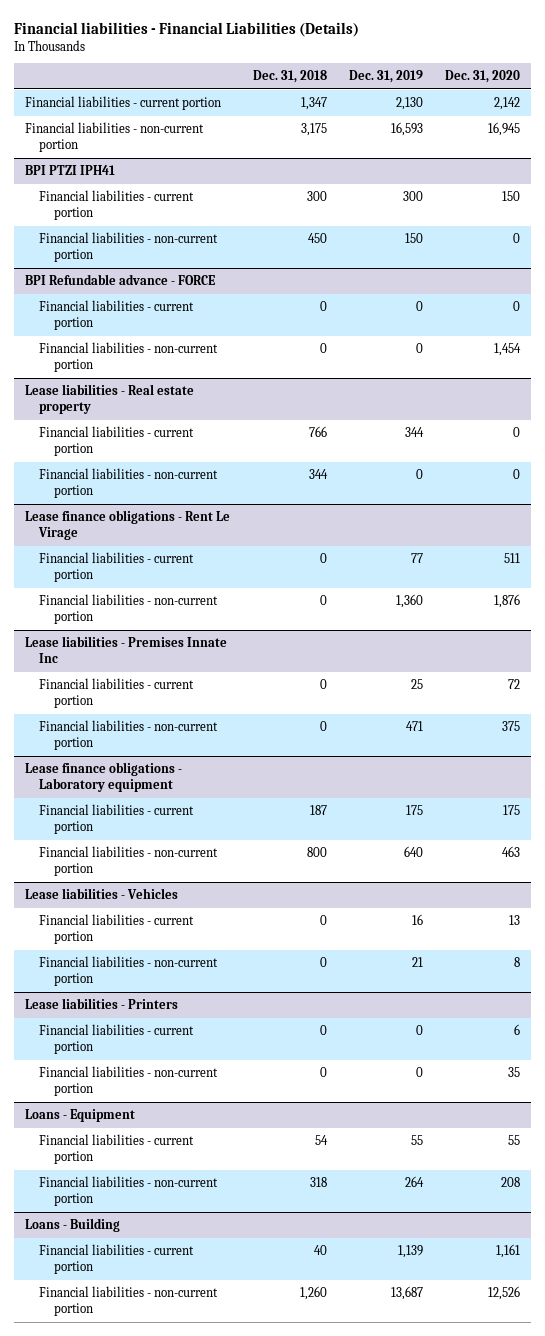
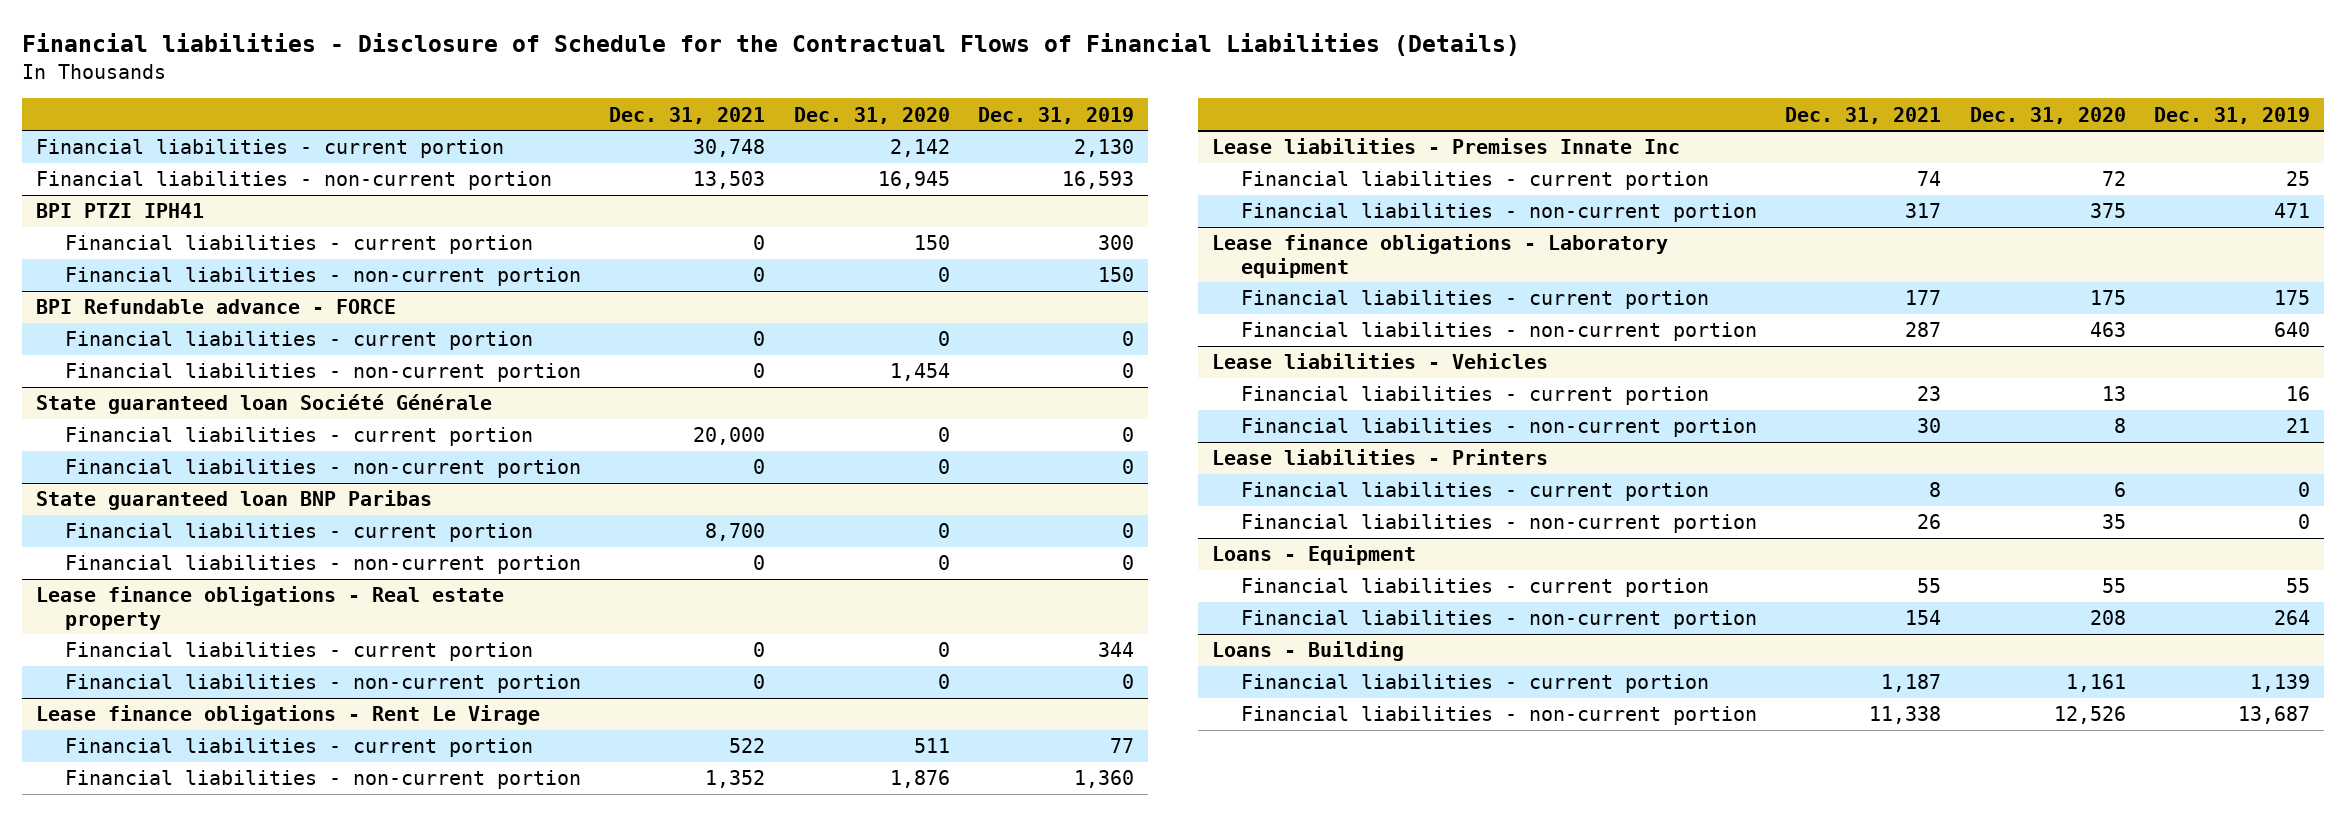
- Financial liabilities - Financial Liabilities (Details)
+ Financial liabilities - Disclosure of Schedule for the Contractual Flows of Financial Liabilities (Details)
- | Dec. 31, 2018 | Dec. 31, 2019 | Dec. 31, 2020
+ | Dec. 31, 2021 | Dec. 31, 2020 | Dec. 31, 2019
- Lease liabilities - Real estate property
+ State guaranteed loan Société Générale
+ Financial liabilities - current portion | 20,000 | 0 | 0
+ Financial liabilities - non-current portion | 0 | 0 | 0
+ State guaranteed loan BNP Paribas
+ Financial liabilities - current portion | 8,700 | 0 | 0
+ Financial liabilities - non-current portion | 0 | 0 | 0
+ Lease finance obligations - Real estate property

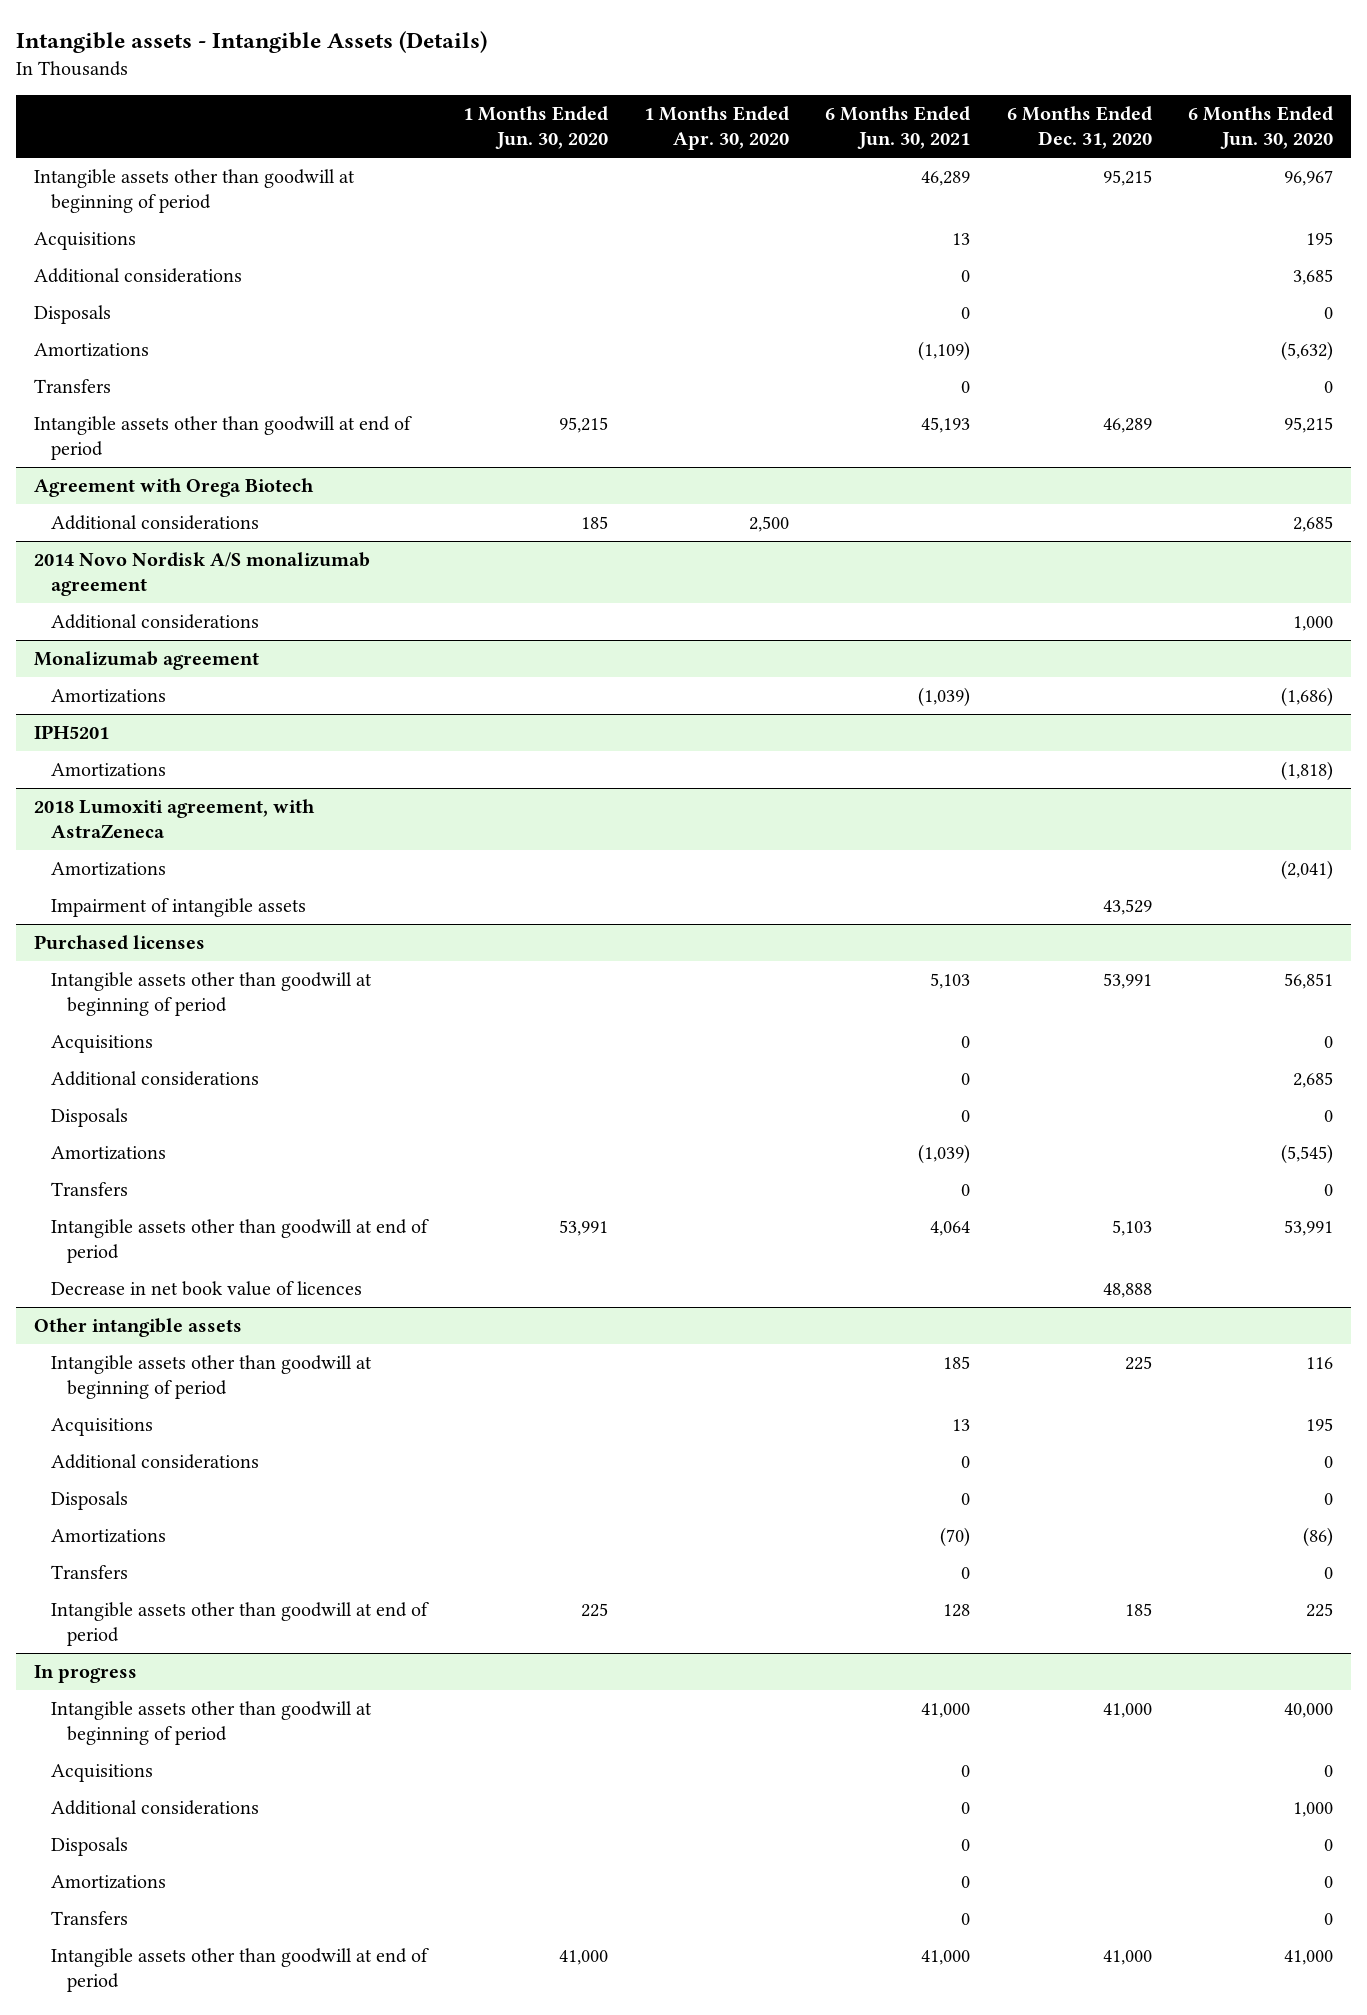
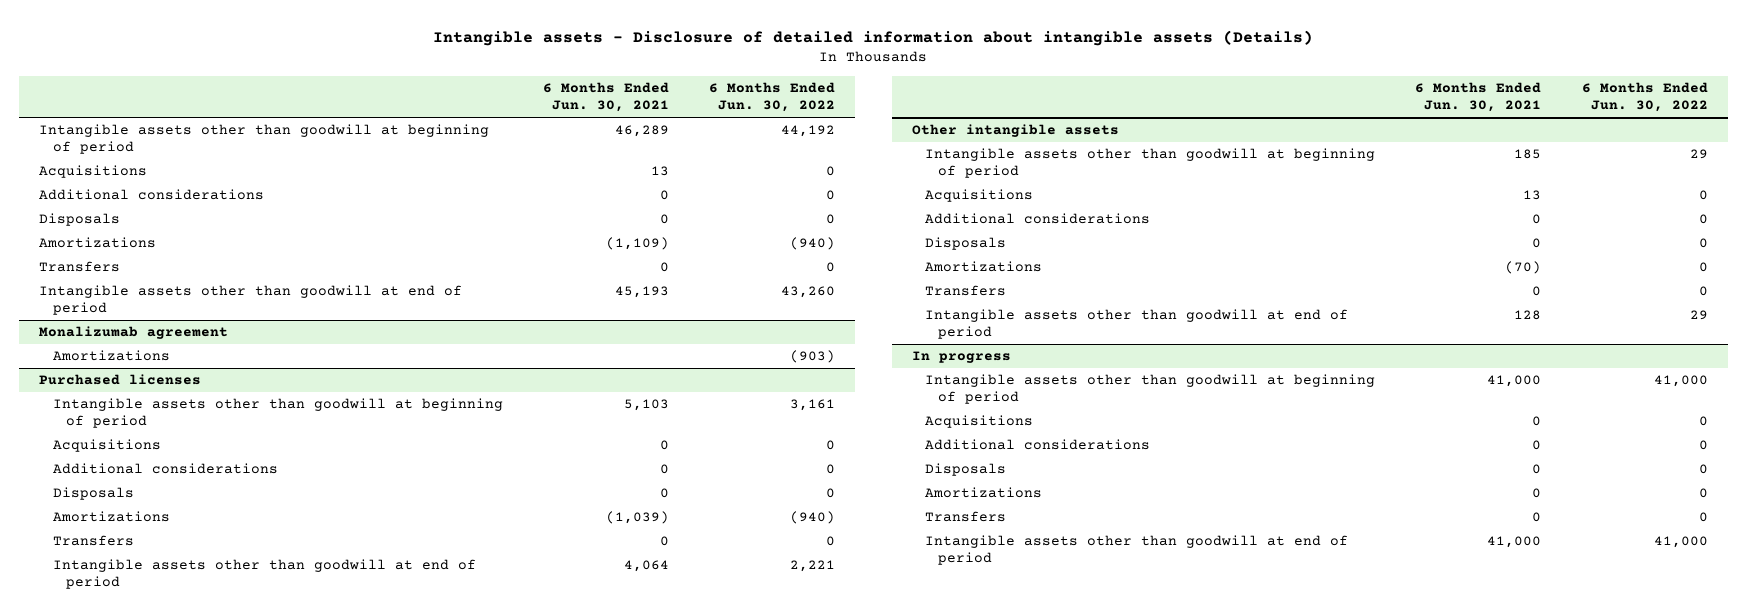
- Intangible assets - Intangible Assets (Details)
+ Intangible assets - Disclosure of detailed information about intangible assets (Details)
- | 1 Months Ended Jun. 30, 2020 | 1 Months Ended Apr. 30, 2020 | 6 Months Ended Jun. 30, 2021 | 6 Months Ended Dec. 31, 2020 | 6 Months Ended Jun. 30, 2020
+ | 6 Months Ended Jun. 30, 2021 | 6 Months Ended Jun. 30, 2022
- Agreement with Orega Biotech
- Additional considerations | 185 | 2,500 | | | 2,685
- 2014 Novo Nordisk A/S monalizumab agreement
- Additional considerations | | | | | 1,000
@ Monalizumab agreement
- Amortizations | | | (1,039) | | (1,686)
- IPH5201
- 2018 Lumoxiti agreement, with AstraZeneca
- Amortizations | | | | | (2,041)
- Impairment of intangible assets | | | | 43,529 |
@ Purchased licenses
- Decrease in net book value of licences | | | | 48,888 |

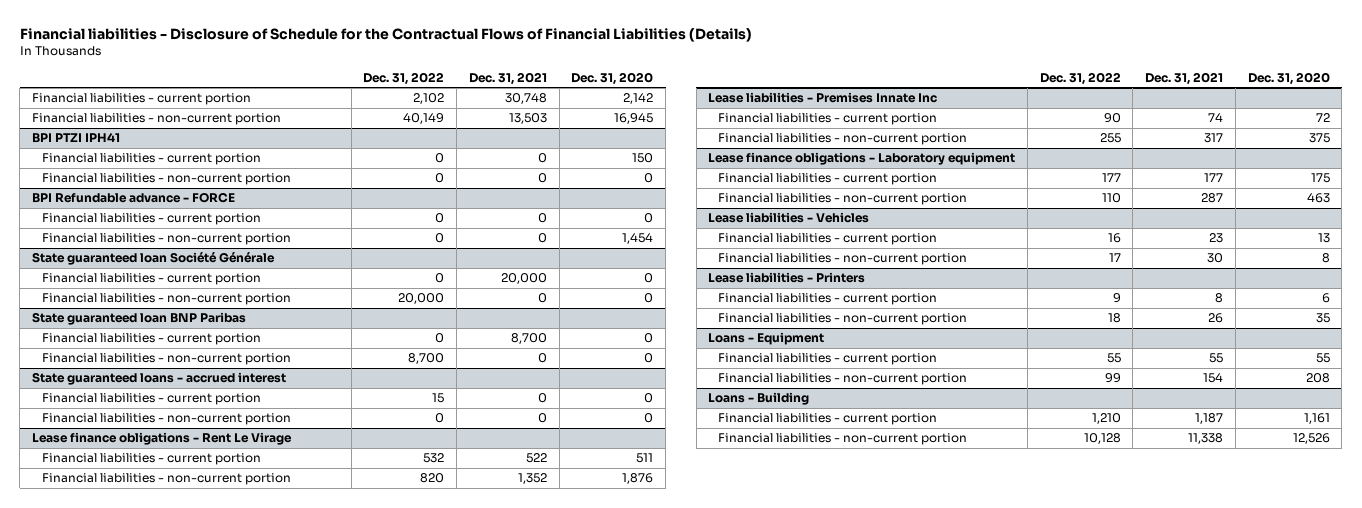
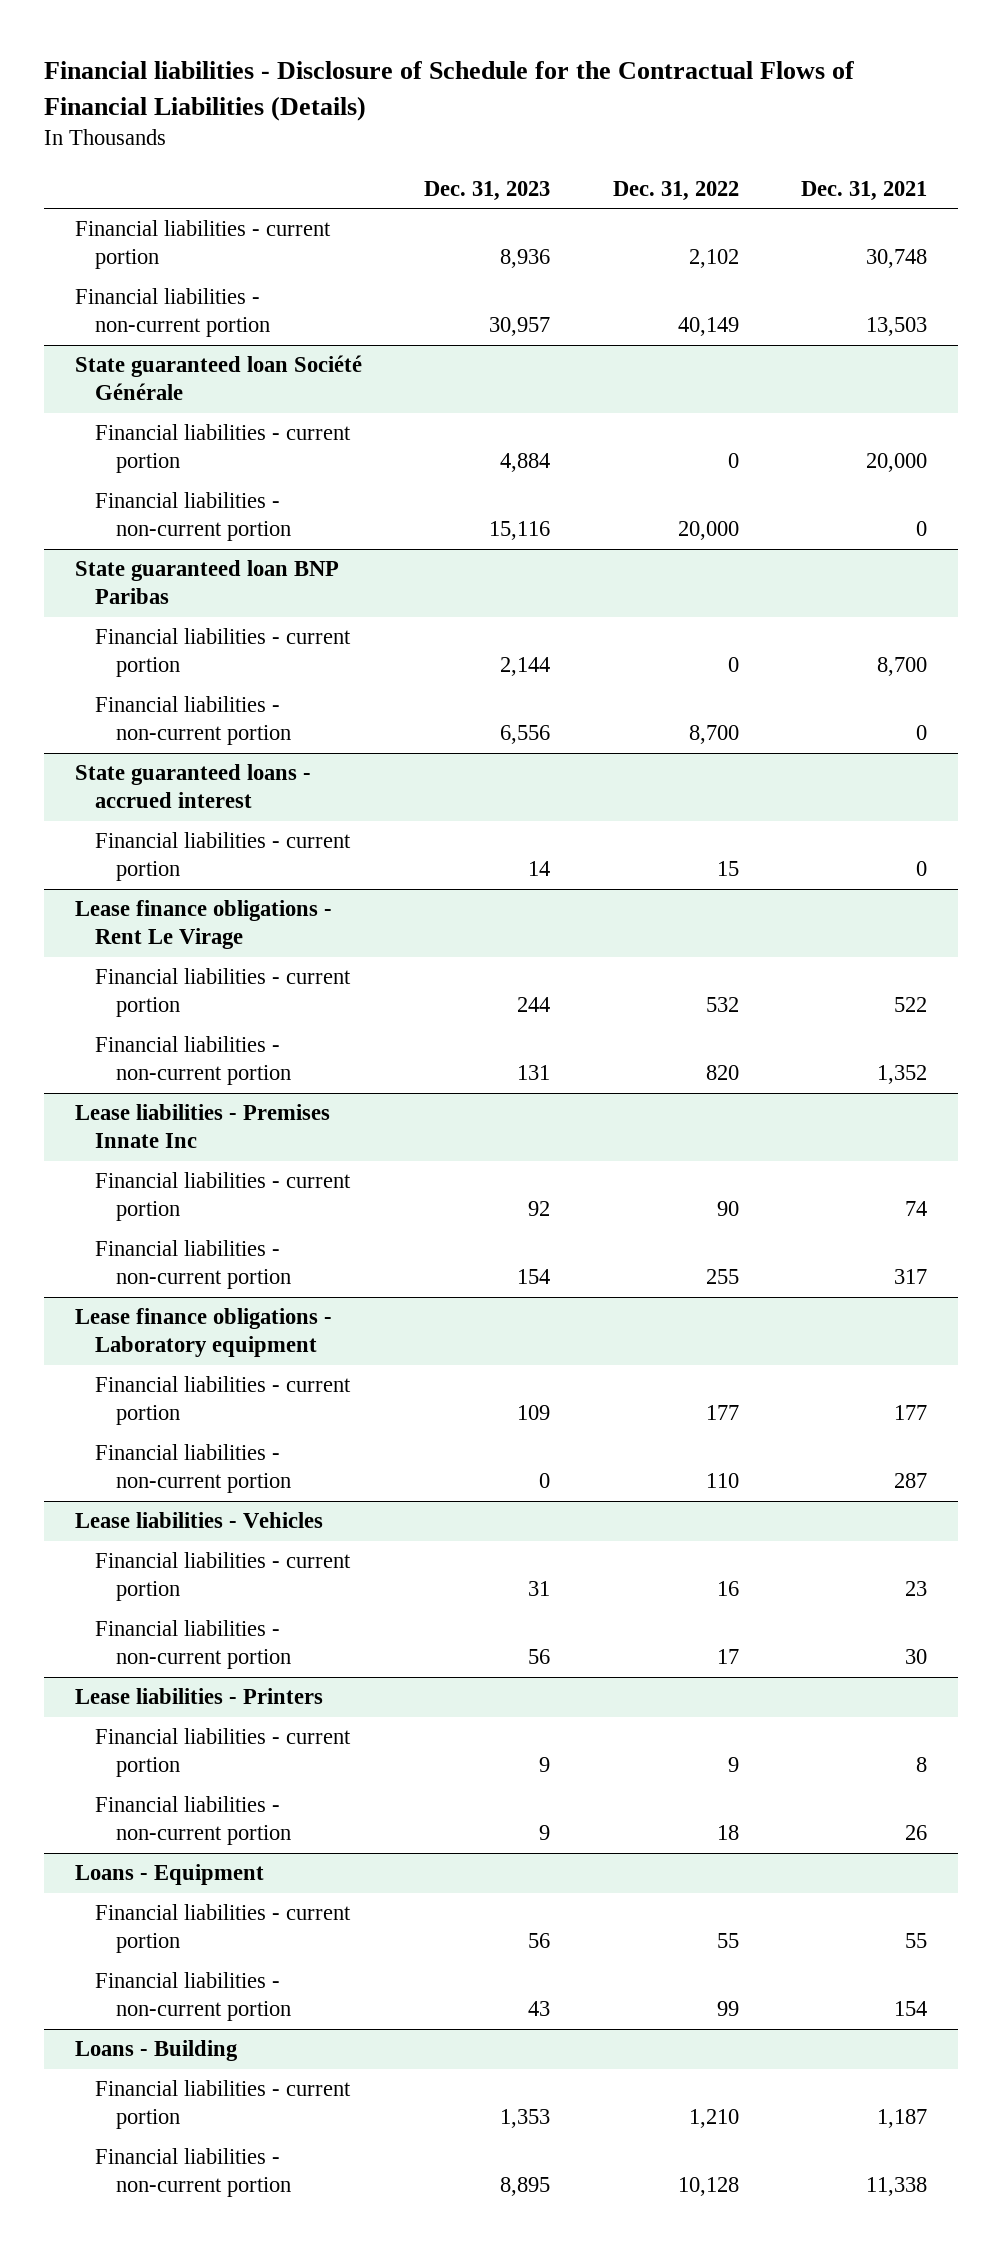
- | Dec. 31, 2022 | Dec. 31, 2021 | Dec. 31, 2020
+ | Dec. 31, 2023 | Dec. 31, 2022 | Dec. 31, 2021
- BPI PTZI IPH41
- Financial liabilities - current portion | 0 | 0 | 150
- Financial liabilities - non-current portion | 0 | 0 | 0
- BPI Refundable advance - FORCE
- Financial liabilities - current portion | 0 | 0 | 0
- Financial liabilities - non-current portion | 0 | 0 | 1,454
@ State guaranteed loans - accrued interest
- Financial liabilities - non-current portion | 0 | 0 | 0

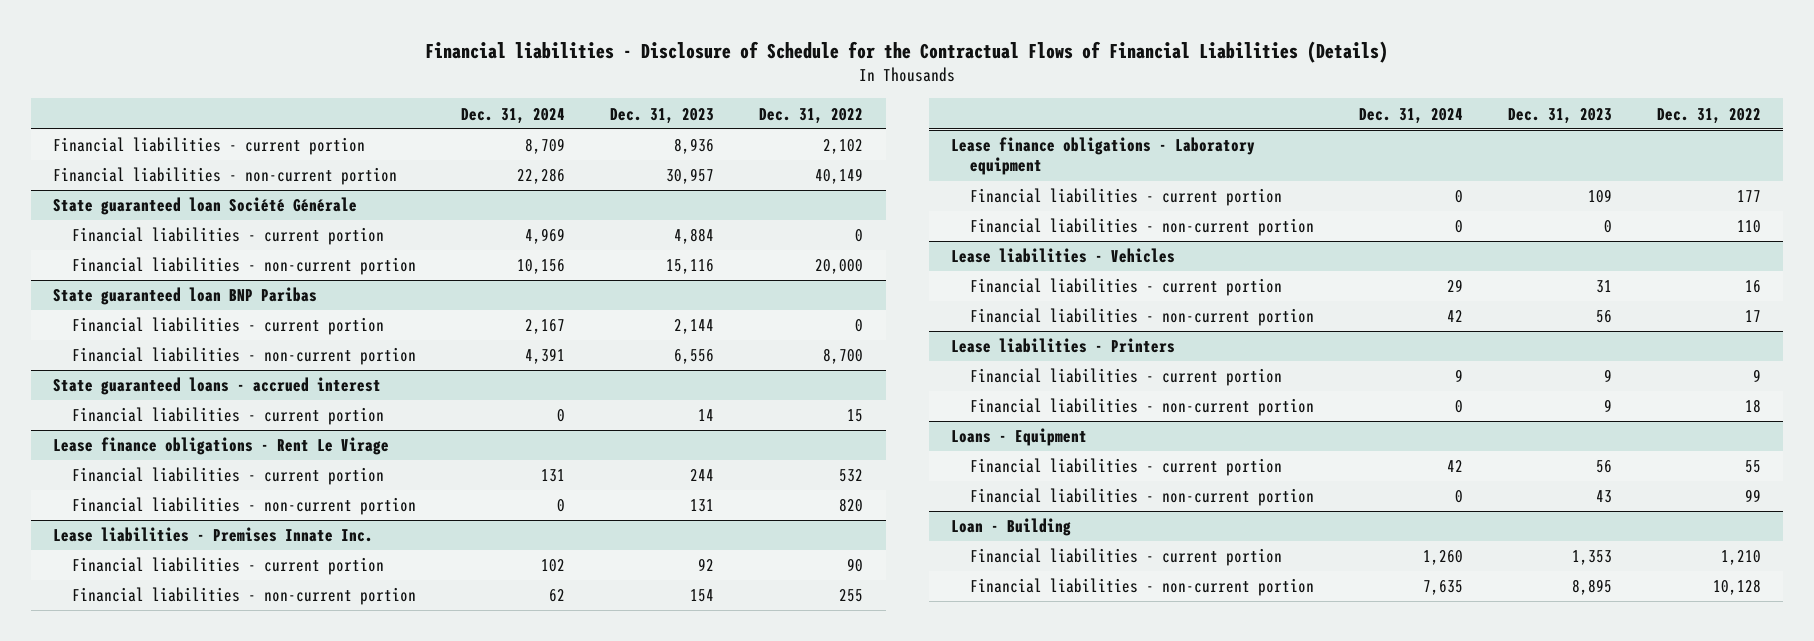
- | Dec. 31, 2023 | Dec. 31, 2022 | Dec. 31, 2021
+ | Dec. 31, 2024 | Dec. 31, 2023 | Dec. 31, 2022
- Lease liabilities - Premises Innate Inc
+ Lease liabilities - Premises Innate Inc.
- Loans - Building
+ Loan - Building

